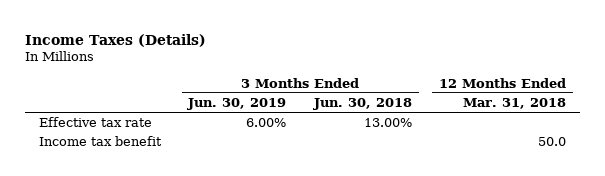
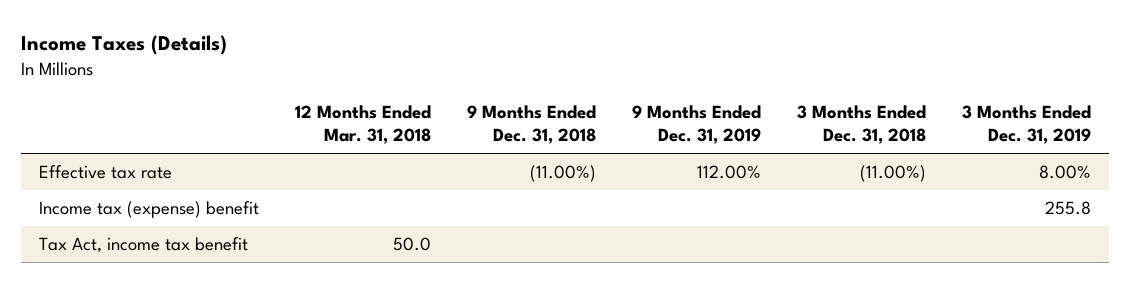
- | 3 Months Ended Jun. 30, 2019 | 3 Months Ended Jun. 30, 2018 | 12 Months Ended Mar. 31, 2018
+ | 12 Months Ended Mar. 31, 2018 | 9 Months Ended Dec. 31, 2018 | 9 Months Ended Dec. 31, 2019 | 3 Months Ended Dec. 31, 2018 | 3 Months Ended Dec. 31, 2019
- Income tax benefit | | | 50.0
+ Income tax (expense) benefit | | | | | 255.8
+ Tax Act, income tax benefit | 50.0 | | | |

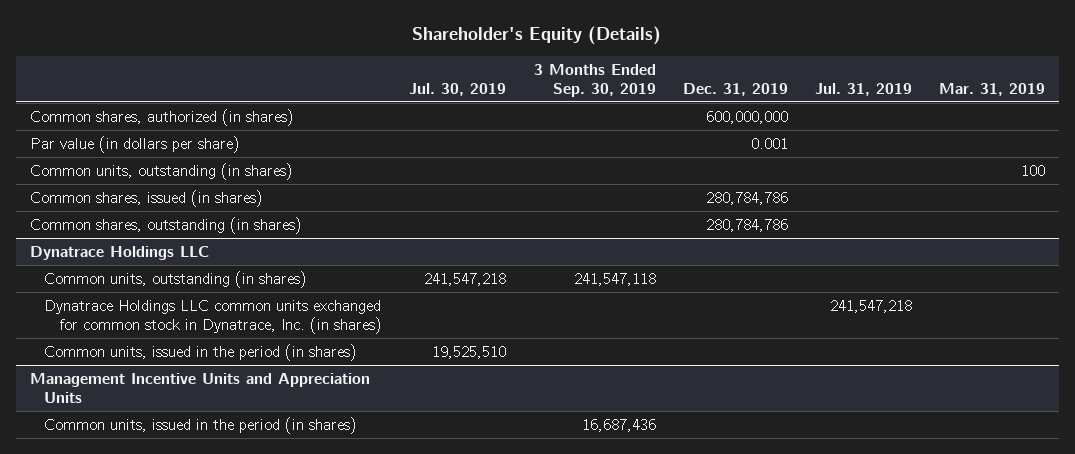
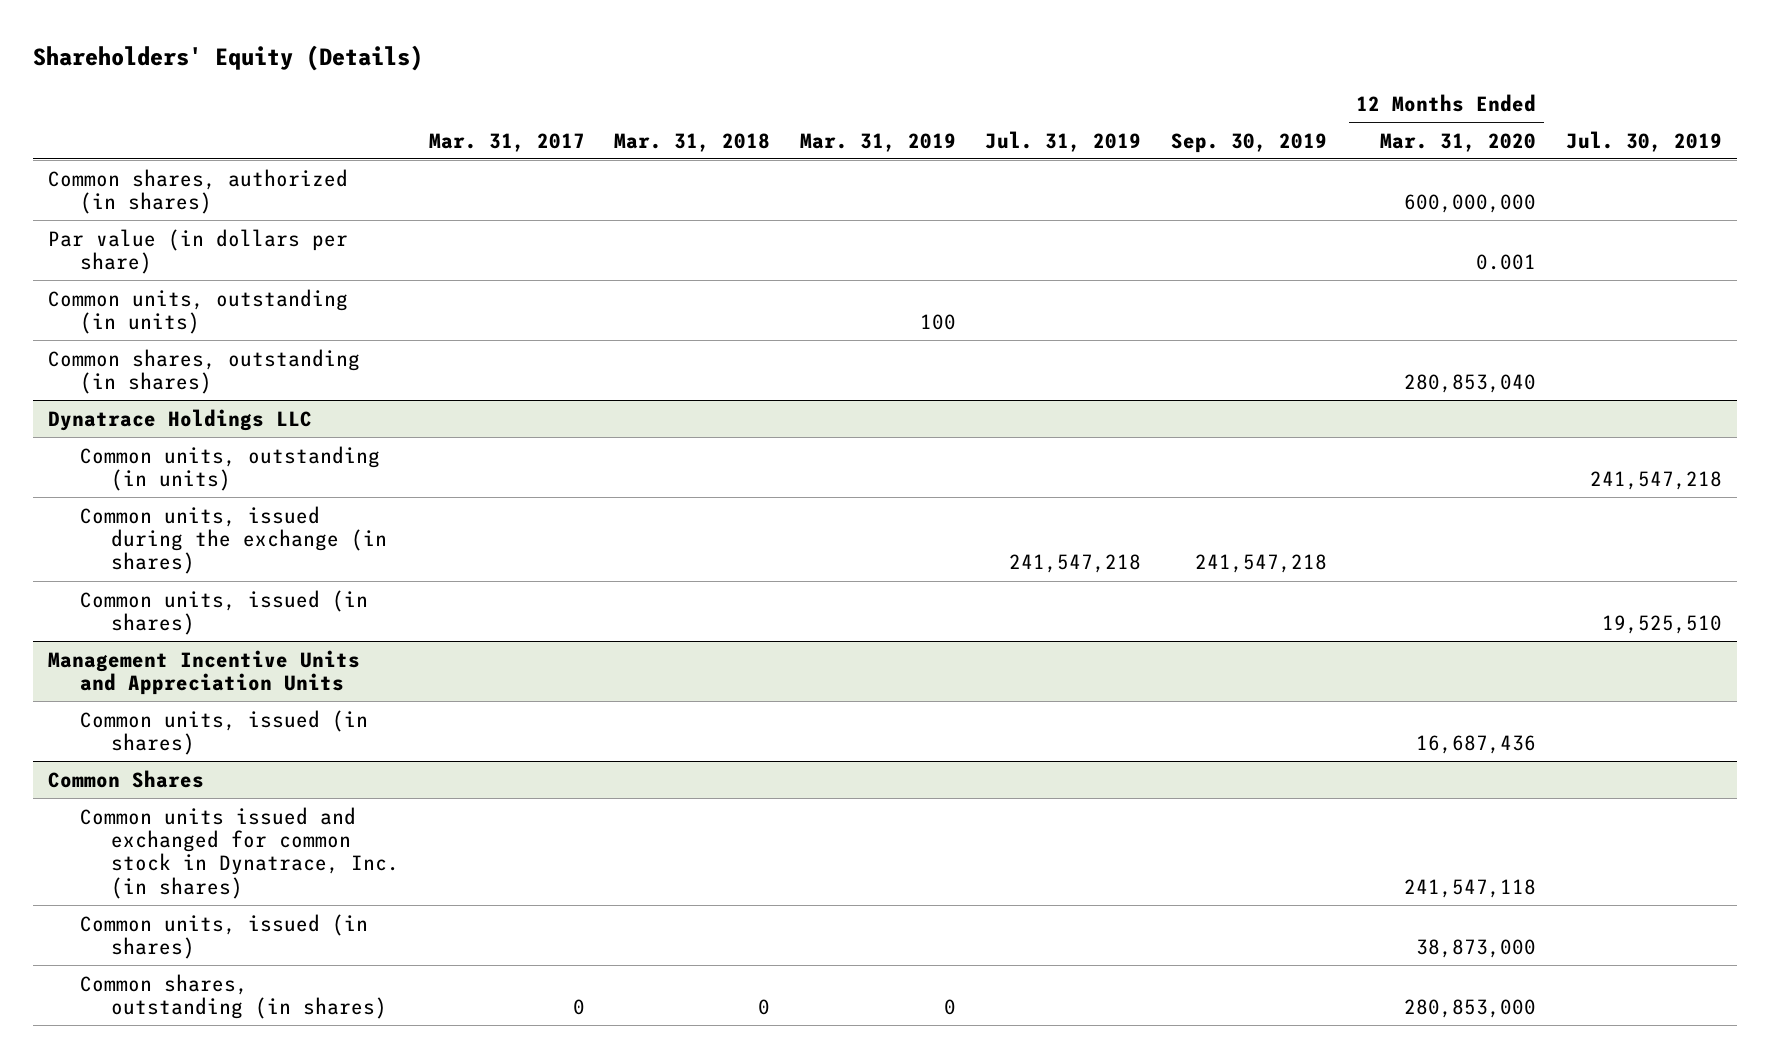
- Shareholder's Equity (Details)
+ Shareholders' Equity (Details)
- | Jul. 30, 2019 | 3 Months Ended Sep. 30, 2019 | Dec. 31, 2019 | Jul. 31, 2019 | Mar. 31, 2019
+ | Mar. 31, 2017 | Mar. 31, 2018 | Mar. 31, 2019 | Jul. 31, 2019 | Sep. 30, 2019 | 12 Months Ended Mar. 31, 2020 | Jul. 30, 2019
- Common units, outstanding (in shares) | | | | | 100
- Common shares, issued (in shares) | | | 280,784,786 | |
+ Common units, outstanding (in units) | | | 100 | | | |
@ Dynatrace Holdings LLC
- Common units, outstanding (in shares) | 241,547,218 | 241,547,118 | | |
- Dynatrace Holdings LLC common units exchanged for common stock in Dynatrace, Inc. (in shares) | | | | 241,547,218 |
- Common units, issued in the period (in shares) | 19,525,510 | | | |
+ Common units, outstanding (in units) | | | | | | | 241,547,218
+ Common units, issued during the exchange (in shares) | | | | 241,547,218 | 241,547,218 | |
+ Common units, issued (in shares) | | | | | | | 19,525,510
@ Management Incentive Units and Appreciation Units
- Common units, issued in the period (in shares) | | 16,687,436 | | |
+ Common units, issued (in shares) | | | | | | 16,687,436 |
+ Common Shares
+ Common units issued and exchanged for common stock in Dynatrace, Inc. (in shares) | | | | | | 241,547,118 |
+ Common units, issued (in shares) | | | | | | 38,873,000 |
+ Common shares, outstanding (in shares) | 0 | 0 | 0 | | | 280,853,000 |

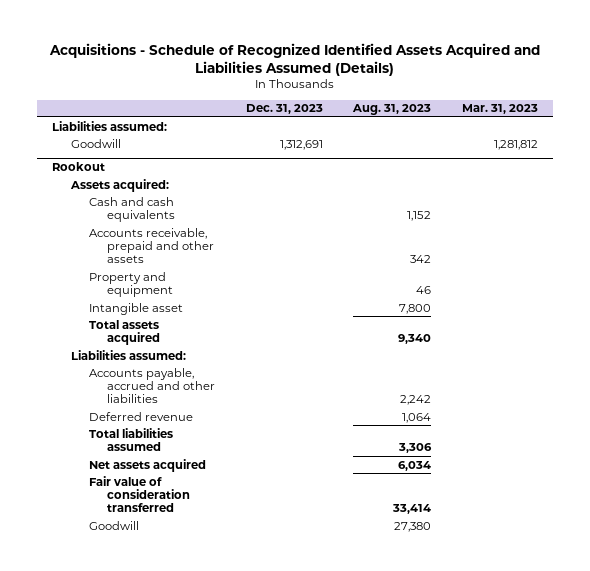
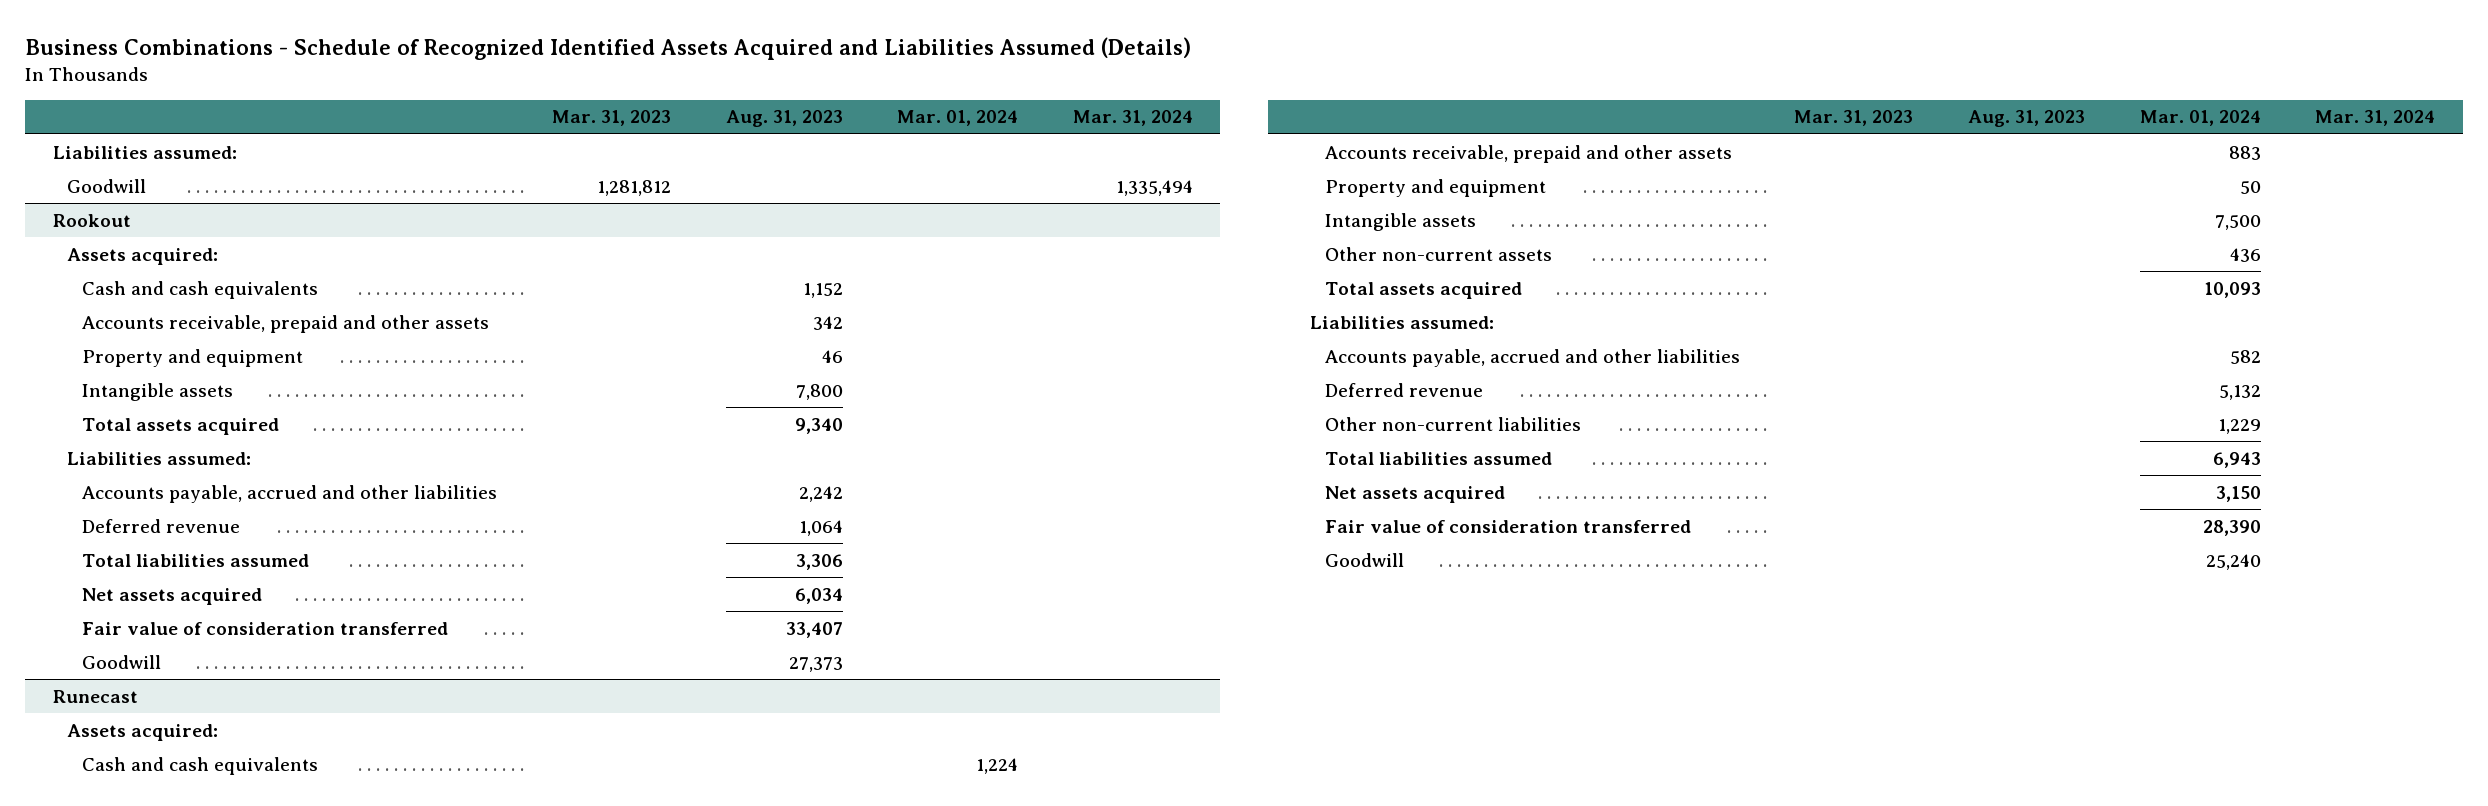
- Acquisitions - Schedule of Recognized Identified Assets Acquired and Liabilities Assumed (Details)
+ Business Combinations - Schedule of Recognized Identified Assets Acquired and Liabilities Assumed (Details)
- | Dec. 31, 2023 | Aug. 31, 2023 | Mar. 31, 2023
+ | Mar. 31, 2023 | Aug. 31, 2023 | Mar. 01, 2024 | Mar. 31, 2024
@ Rookout
- Intangible asset | | 7,800 |
+ Intangible assets | | 7,800 | |
- Fair value of consideration transferred | | 33,414 |
- Goodwill | | 27,380 |
+ Fair value of consideration transferred | | 33,407 | |
+ Goodwill | | 27,373 | |
+ Runecast
+ Assets acquired:
+ Cash and cash equivalents | | | 1,224 |
+ Accounts receivable, prepaid and other assets | | | 883 |
+ Property and equipment | | | 50 |
+ Intangible assets | | | 7,500 |
+ Other non-current assets | | | 436 |
+ Total assets acquired | | | 10,093 |
+ Liabilities assumed:
+ Accounts payable, accrued and other liabilities | | | 582 |
+ Deferred revenue | | | 5,132 |
+ Other non-current liabilities | | | 1,229 |
+ Total liabilities assumed | | | 6,943 |
+ Net assets acquired | | | 3,150 |
+ Fair value of consideration transferred | | | 28,390 |
+ Goodwill | | | 25,240 |

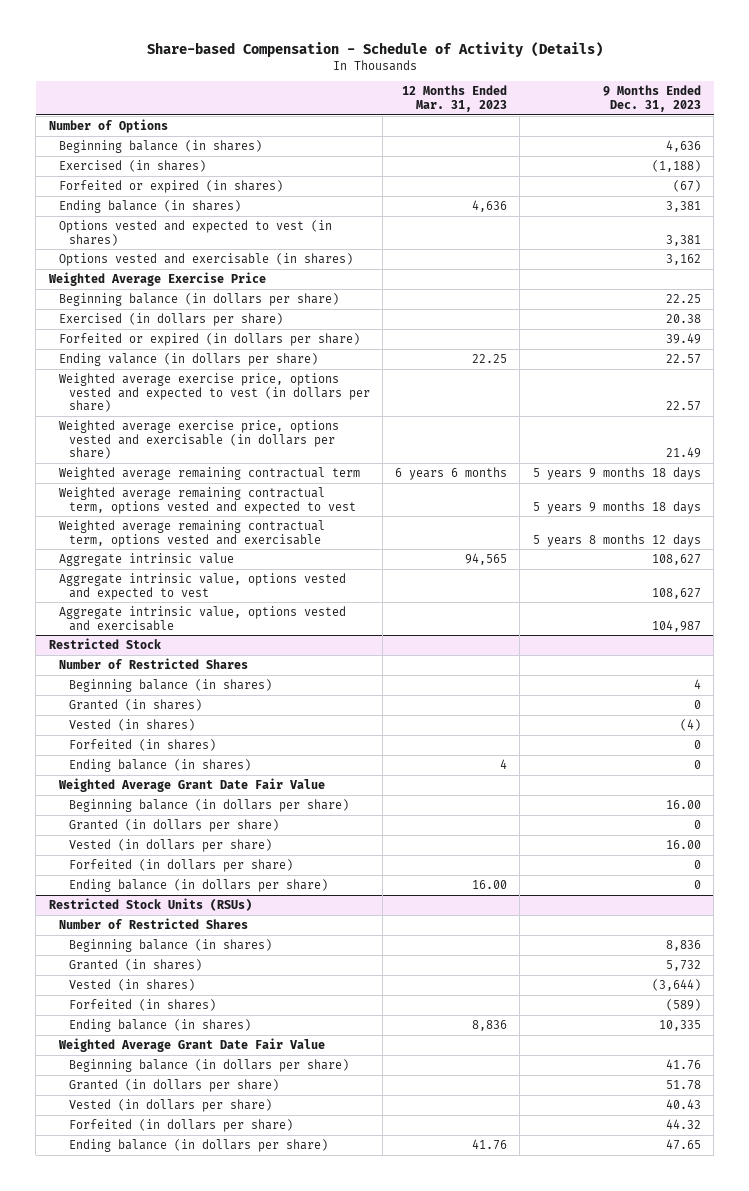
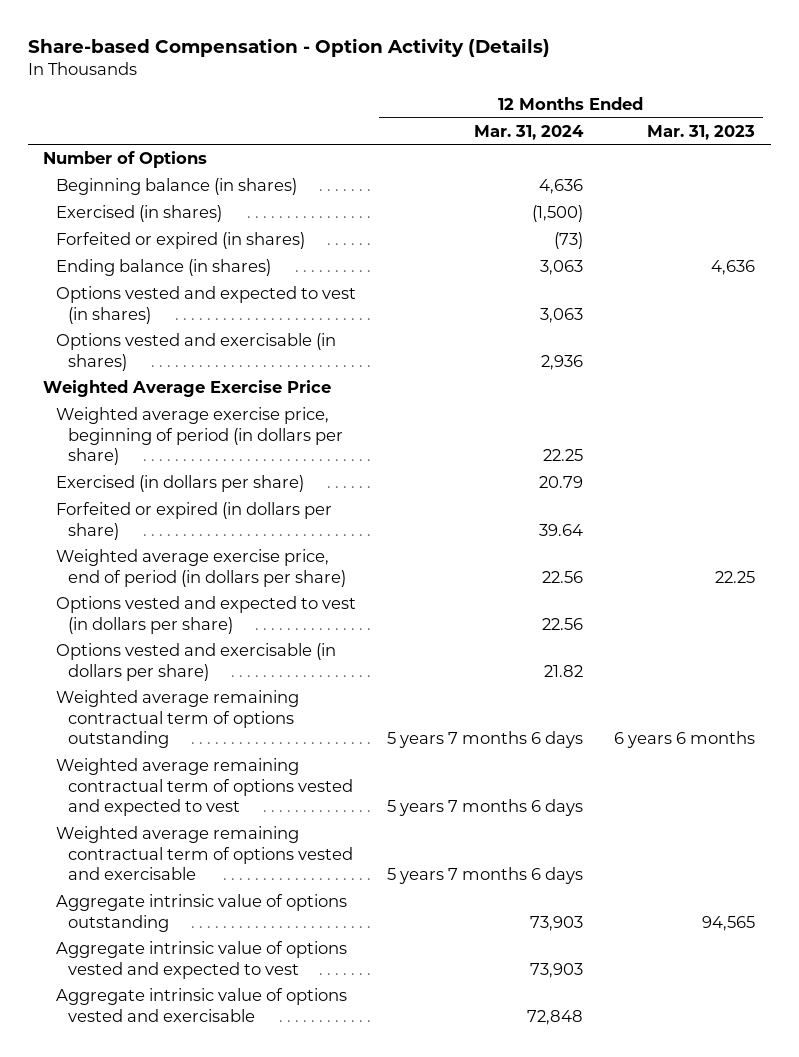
- Share-based Compensation - Schedule of Activity (Details)
+ Share-based Compensation - Option Activity (Details)
- | 12 Months Ended Mar. 31, 2023 | 9 Months Ended Dec. 31, 2023
+ | 12 Months Ended Mar. 31, 2024 | 12 Months Ended Mar. 31, 2023
- Beginning balance (in dollars per share) | | 22.25
+ Weighted average exercise price, beginning of period (in dollars per share) | 22.25 |
- Ending valance (in dollars per share) | 22.25 | 22.57
- Weighted average exercise price, options vested and expected to vest (in dollars per share) | | 22.57
- Weighted average exercise price, options vested and exercisable (in dollars per share) | | 21.49
- Weighted average remaining contractual term | 6 years 6 months | 5 years 9 months 18 days
- Weighted average remaining contractual term, options vested and expected to vest | | 5 years 9 months 18 days
- Weighted average remaining contractual term, options vested and exercisable | | 5 years 8 months 12 days
- Aggregate intrinsic value | 94,565 | 108,627
- Aggregate intrinsic value, options vested and expected to vest | | 108,627
- Aggregate intrinsic value, options vested and exercisable | | 104,987
- Restricted Stock
- Number of Restricted Shares
- Beginning balance (in shares) | | 4
- Granted (in shares) | | 0
- Vested (in shares) | | (4)
- Forfeited (in shares) | | 0
- Ending balance (in shares) | 4 | 0
- Weighted Average Grant Date Fair Value
- Beginning balance (in dollars per share) | | 16.00
- Granted (in dollars per share) | | 0
- Vested (in dollars per share) | | 16.00
- Forfeited (in dollars per share) | | 0
- Ending balance (in dollars per share) | 16.00 | 0
- Restricted Stock Units (RSUs)
- Number of Restricted Shares
- Beginning balance (in shares) | | 8,836
- Granted (in shares) | | 5,732
- Vested (in shares) | | (3,644)
- Forfeited (in shares) | | (589)
- Ending balance (in shares) | 8,836 | 10,335
- Weighted Average Grant Date Fair Value
- Beginning balance (in dollars per share) | | 41.76
- Granted (in dollars per share) | | 51.78
- Vested (in dollars per share) | | 40.43
- Forfeited (in dollars per share) | | 44.32
- Ending balance (in dollars per share) | 41.76 | 47.65
+ Weighted average exercise price, end of period (in dollars per share) | 22.56 | 22.25
+ Options vested and expected to vest (in dollars per share) | 22.56 |
+ Options vested and exercisable (in dollars per share) | 21.82 |
+ Weighted average remaining contractual term of options outstanding | 5 years 7 months 6 days | 6 years 6 months
+ Weighted average remaining contractual term of options vested and expected to vest | 5 years 7 months 6 days |
+ Weighted average remaining contractual term of options vested and exercisable | 5 years 7 months 6 days |
+ Aggregate intrinsic value of options outstanding | 73,903 | 94,565
+ Aggregate intrinsic value of options vested and expected to vest | 73,903 |
+ Aggregate intrinsic value of options vested and exercisable | 72,848 |

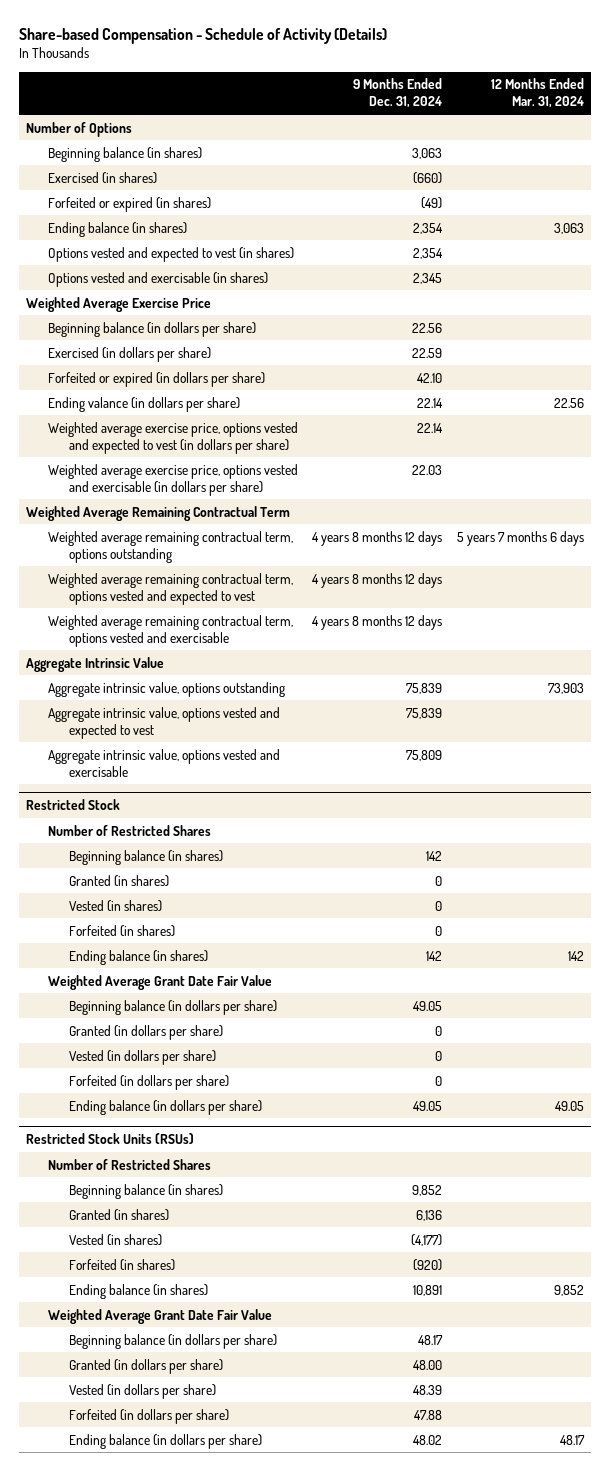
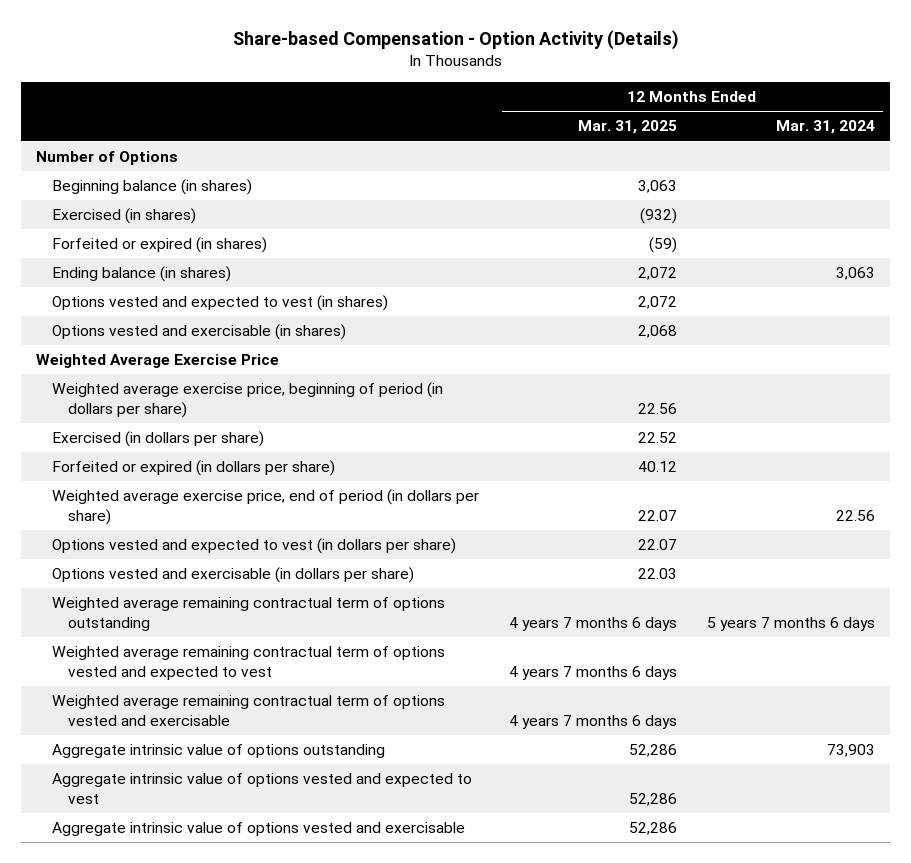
- Share-based Compensation - Schedule of Activity (Details)
+ Share-based Compensation - Option Activity (Details)
- | 9 Months Ended Dec. 31, 2024 | 12 Months Ended Mar. 31, 2024
+ | 12 Months Ended Mar. 31, 2025 | 12 Months Ended Mar. 31, 2024
- Beginning balance (in dollars per share) | 22.56 |
+ Weighted average exercise price, beginning of period (in dollars per share) | 22.56 |
- Ending valance (in dollars per share) | 22.14 | 22.56
- Weighted average exercise price, options vested and expected to vest (in dollars per share) | 22.14 |
- Weighted average exercise price, options vested and exercisable (in dollars per share) | 22.03 |
- Weighted Average Remaining Contractual Term
- Weighted average remaining contractual term, options outstanding | 4 years 8 months 12 days | 5 years 7 months 6 days
- Weighted average remaining contractual term, options vested and expected to vest | 4 years 8 months 12 days |
- Weighted average remaining contractual term, options vested and exercisable | 4 years 8 months 12 days |
- Aggregate Intrinsic Value
- Aggregate intrinsic value, options outstanding | 75,839 | 73,903
- Aggregate intrinsic value, options vested and expected to vest | 75,839 |
- Aggregate intrinsic value, options vested and exercisable | 75,809 |
- Restricted Stock
- Number of Restricted Shares
- Beginning balance (in shares) | 142 |
- Granted (in shares) | 0 |
- Vested (in shares) | 0 |
- Forfeited (in shares) | 0 |
- Ending balance (in shares) | 142 | 142
- Weighted Average Grant Date Fair Value
- Beginning balance (in dollars per share) | 49.05 |
- Granted (in dollars per share) | 0 |
- Vested (in dollars per share) | 0 |
- Forfeited (in dollars per share) | 0 |
- Ending balance (in dollars per share) | 49.05 | 49.05
- Restricted Stock Units (RSUs)
- Number of Restricted Shares
- Beginning balance (in shares) | 9,852 |
- Granted (in shares) | 6,136 |
- Vested (in shares) | (4,177) |
- Forfeited (in shares) | (920) |
- Ending balance (in shares) | 10,891 | 9,852
- Weighted Average Grant Date Fair Value
- Beginning balance (in dollars per share) | 48.17 |
- Granted (in dollars per share) | 48.00 |
- Vested (in dollars per share) | 48.39 |
- Forfeited (in dollars per share) | 47.88 |
- Ending balance (in dollars per share) | 48.02 | 48.17
+ Weighted average exercise price, end of period (in dollars per share) | 22.07 | 22.56
+ Options vested and expected to vest (in dollars per share) | 22.07 |
+ Options vested and exercisable (in dollars per share) | 22.03 |
+ Weighted average remaining contractual term of options outstanding | 4 years 7 months 6 days | 5 years 7 months 6 days
+ Weighted average remaining contractual term of options vested and expected to vest | 4 years 7 months 6 days |
+ Weighted average remaining contractual term of options vested and exercisable | 4 years 7 months 6 days |
+ Aggregate intrinsic value of options outstanding | 52,286 | 73,903
+ Aggregate intrinsic value of options vested and expected to vest | 52,286 |
+ Aggregate intrinsic value of options vested and exercisable | 52,286 |

